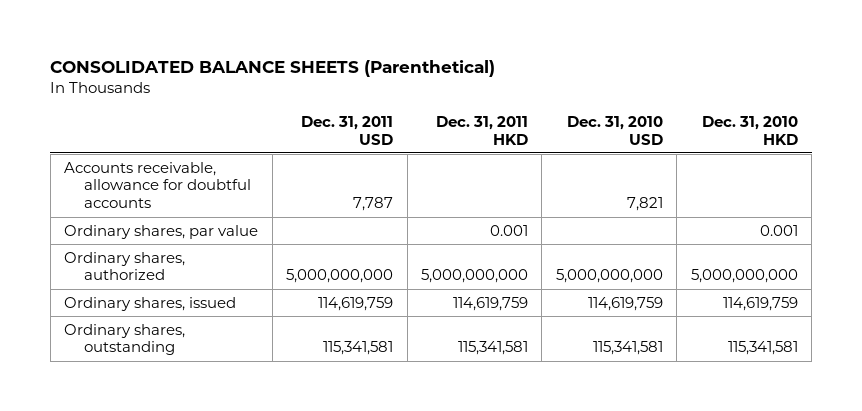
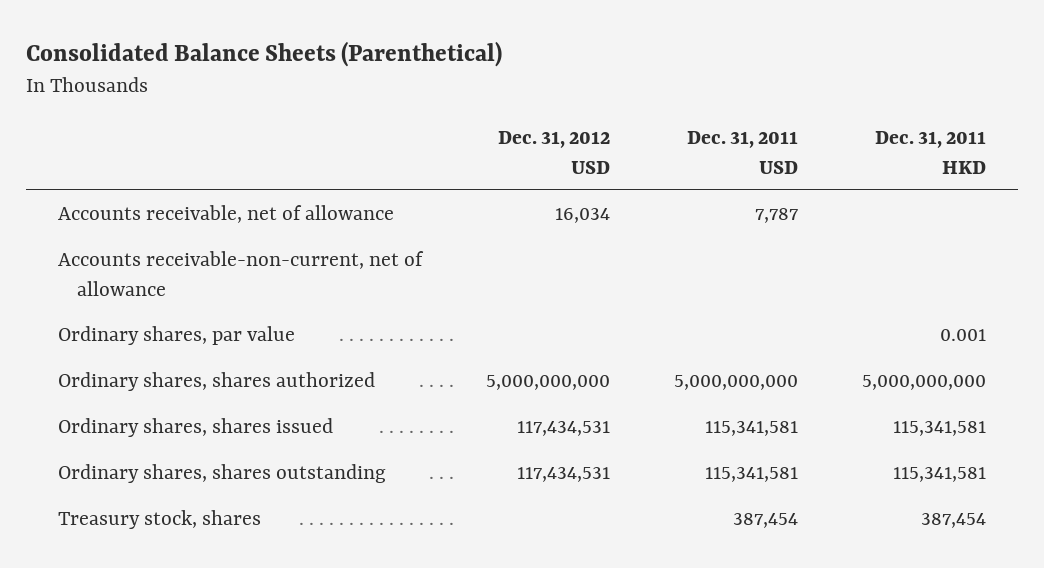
- CONSOLIDATED BALANCE SHEETS (Parenthetical)
+ Consolidated Balance Sheets (Parenthetical)
- | Dec. 31, 2011 USD | Dec. 31, 2011 HKD | Dec. 31, 2010 USD | Dec. 31, 2010 HKD
+ | Dec. 31, 2012 USD | Dec. 31, 2011 USD | Dec. 31, 2011 HKD
- Accounts receivable, allowance for doubtful accounts | 7,787 | | 7,821 |
+ Accounts receivable, net of allowance | 16,034 | 7,787 |
+ Accounts receivable-non-current, net of allowance
- Ordinary shares, authorized | 5,000,000,000 | 5,000,000,000 | 5,000,000,000 | 5,000,000,000
- Ordinary shares, issued | 114,619,759 | 114,619,759 | 114,619,759 | 114,619,759
- Ordinary shares, outstanding | 115,341,581 | 115,341,581 | 115,341,581 | 115,341,581
+ Ordinary shares, shares authorized | 5,000,000,000 | 5,000,000,000 | 5,000,000,000
+ Ordinary shares, shares issued | 117,434,531 | 115,341,581 | 115,341,581
+ Ordinary shares, shares outstanding | 117,434,531 | 115,341,581 | 115,341,581
+ Treasury stock, shares | | 387,454 | 387,454

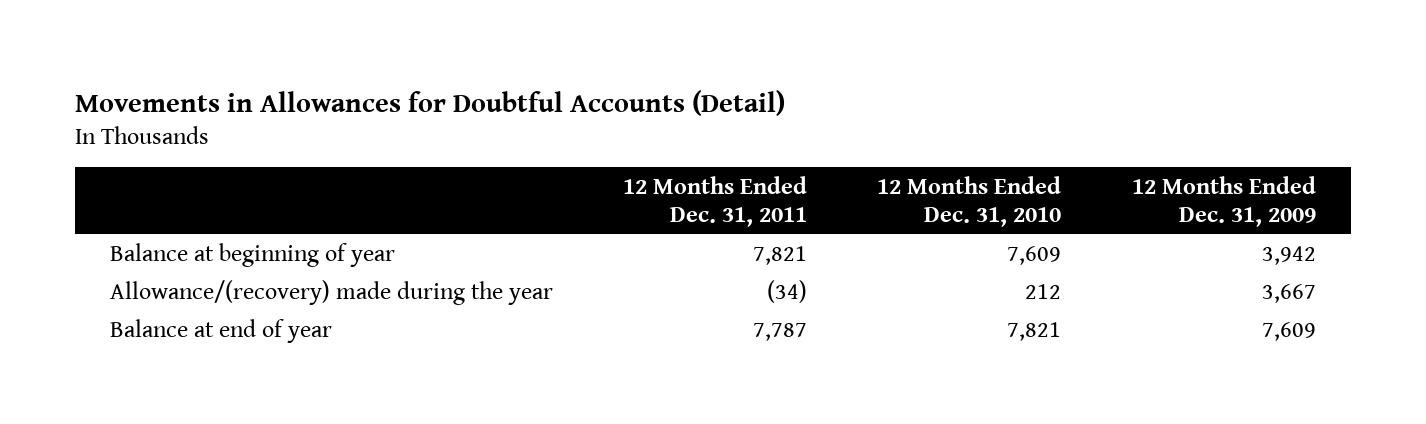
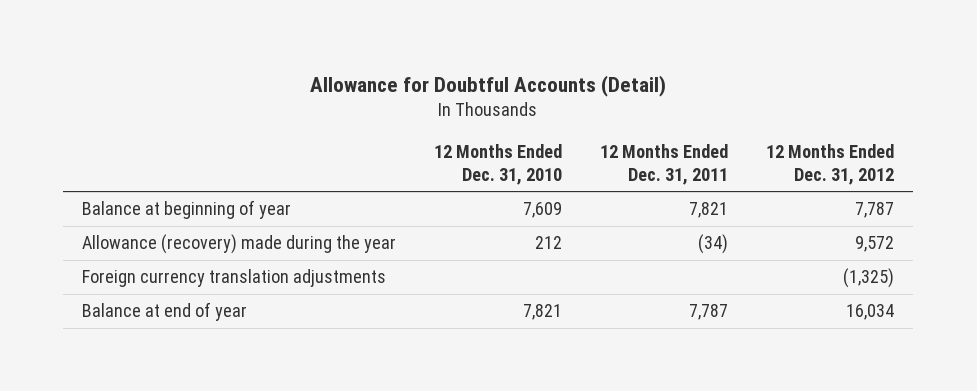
- Movements in Allowances for Doubtful Accounts (Detail)
+ Allowance for Doubtful Accounts (Detail)
- | 12 Months Ended Dec. 31, 2011 | 12 Months Ended Dec. 31, 2010 | 12 Months Ended Dec. 31, 2009
+ | 12 Months Ended Dec. 31, 2010 | 12 Months Ended Dec. 31, 2011 | 12 Months Ended Dec. 31, 2012
- Allowance/(recovery) made during the year | (34) | 212 | 3,667
+ Allowance (recovery) made during the year | 212 | (34) | 9,572
+ Foreign currency translation adjustments | | | (1,325)

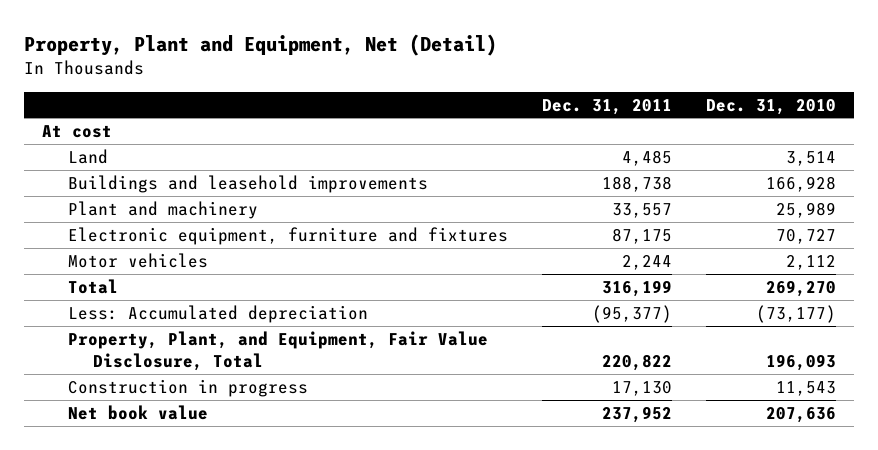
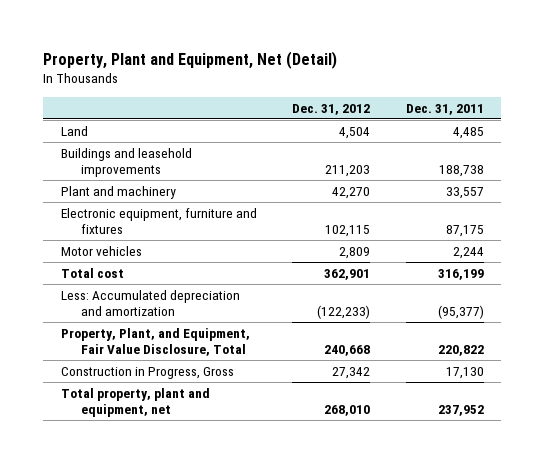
- | Dec. 31, 2011 | Dec. 31, 2010
+ | Dec. 31, 2012 | Dec. 31, 2011
- At cost
- Total | 316,199 | 269,270
- Less: Accumulated depreciation | (95,377) | (73,177)
+ Total cost | 362,901 | 316,199
+ Less: Accumulated depreciation and amortization | (122,233) | (95,377)
- Construction in progress | 17,130 | 11,543
- Net book value | 237,952 | 207,636
+ Construction in Progress, Gross | 27,342 | 17,130
+ Total property, plant and equipment, net | 268,010 | 237,952

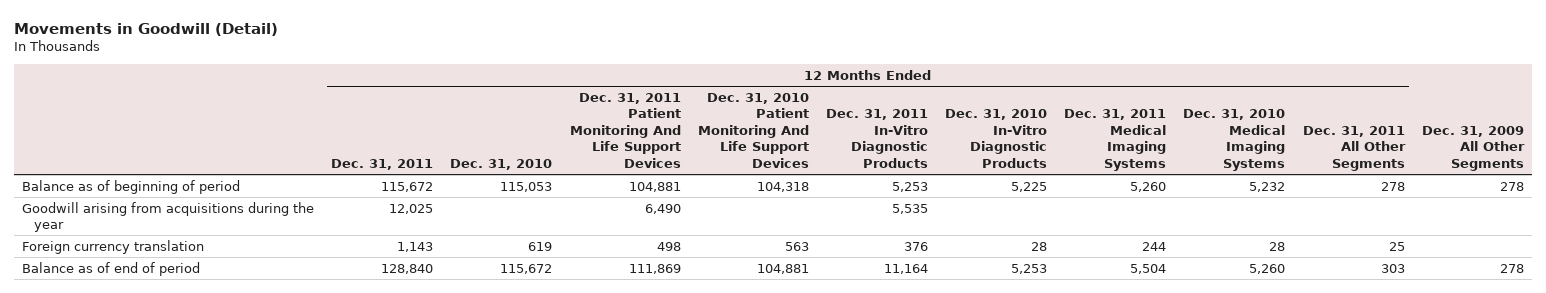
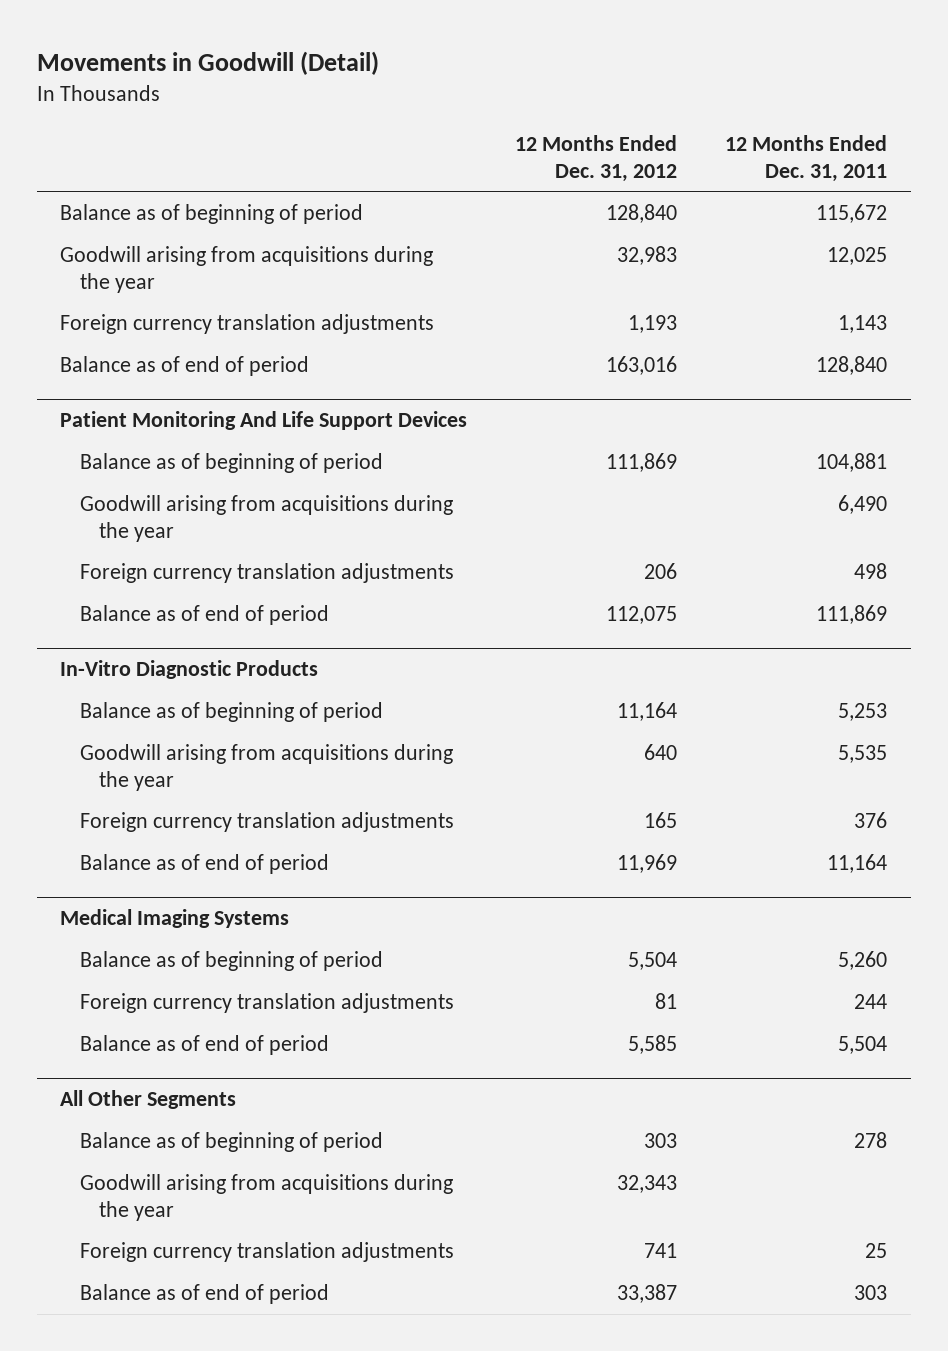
- | 12 Months Ended Dec. 31, 2011 | 12 Months Ended Dec. 31, 2010 | 12 Months Ended Dec. 31, 2011 Patient Monitoring And Life Support Devices | 12 Months Ended Dec. 31, 2010 Patient Monitoring And Life Support Devices | 12 Months Ended Dec. 31, 2011 In-Vitro Diagnostic Products | 12 Months Ended Dec. 31, 2010 In-Vitro Diagnostic Products | 12 Months Ended Dec. 31, 2011 Medical Imaging Systems | 12 Months Ended Dec. 31, 2010 Medical Imaging Systems | 12 Months Ended Dec. 31, 2011 All Other Segments | Dec. 31, 2009 All Other Segments
+ | 12 Months Ended Dec. 31, 2012 | 12 Months Ended Dec. 31, 2011
- Foreign currency translation | 1,143 | 619 | 498 | 563 | 376 | 28 | 244 | 28 | 25 |
+ Foreign currency translation adjustments | 1,193 | 1,143
+ Patient Monitoring And Life Support Devices
+ Balance as of beginning of period | 111,869 | 104,881
+ Goodwill arising from acquisitions during the year | | 6,490
+ Foreign currency translation adjustments | 206 | 498
+ Balance as of end of period | 112,075 | 111,869
+ In-Vitro Diagnostic Products
+ Balance as of beginning of period | 11,164 | 5,253
+ Goodwill arising from acquisitions during the year | 640 | 5,535
+ Foreign currency translation adjustments | 165 | 376
+ Balance as of end of period | 11,969 | 11,164
+ Medical Imaging Systems
+ Balance as of beginning of period | 5,504 | 5,260
+ Foreign currency translation adjustments | 81 | 244
+ Balance as of end of period | 5,585 | 5,504
+ All Other Segments
+ Balance as of beginning of period | 303 | 278
+ Goodwill arising from acquisitions during the year | 32,343 |
+ Foreign currency translation adjustments | 741 | 25
+ Balance as of end of period | 33,387 | 303

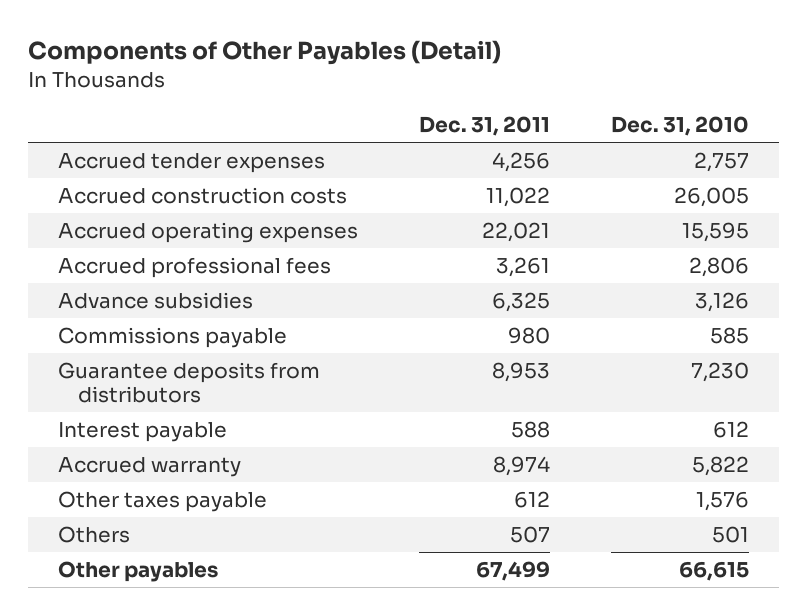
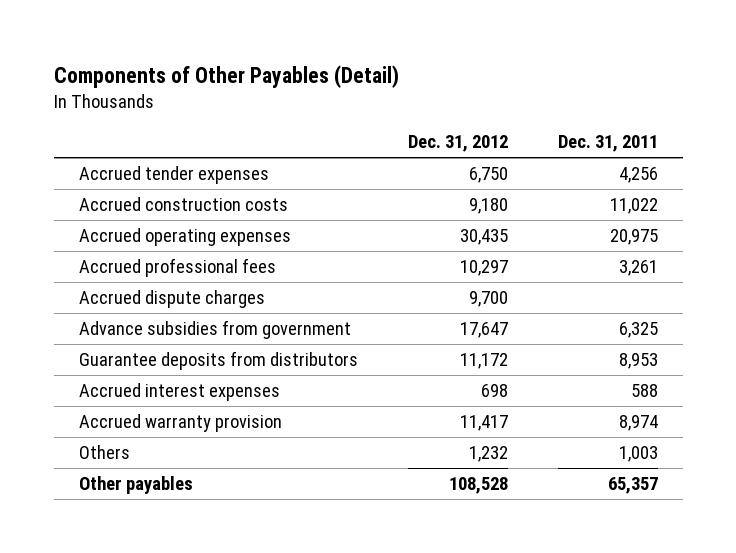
- | Dec. 31, 2011 | Dec. 31, 2010
+ | Dec. 31, 2012 | Dec. 31, 2011
- Accrued operating expenses | 22,021 | 15,595
+ Accrued operating expenses | 30,435 | 20,975
- Advance subsidies | 6,325 | 3,126
- Commissions payable | 980 | 585
+ Accrued dispute charges | 9,700 |
+ Advance subsidies from government | 17,647 | 6,325
- Interest payable | 588 | 612
- Accrued warranty | 8,974 | 5,822
- Other taxes payable | 612 | 1,576
- Others | 507 | 501
- Other payables | 67,499 | 66,615
+ Accrued interest expenses | 698 | 588
+ Accrued warranty provision | 11,417 | 8,974
+ Others | 1,232 | 1,003
+ Other payables | 108,528 | 65,357

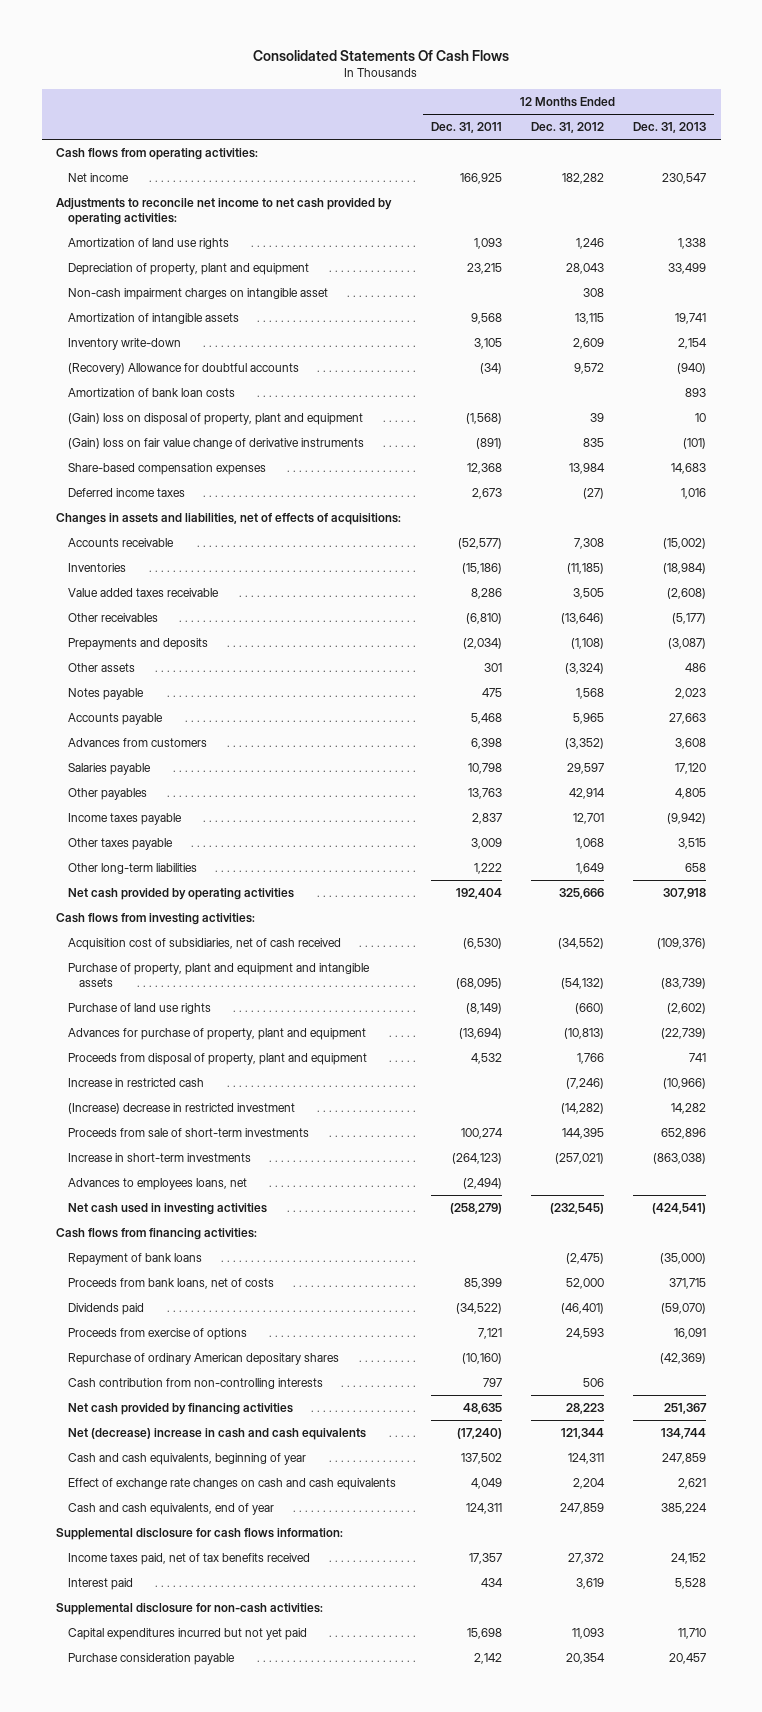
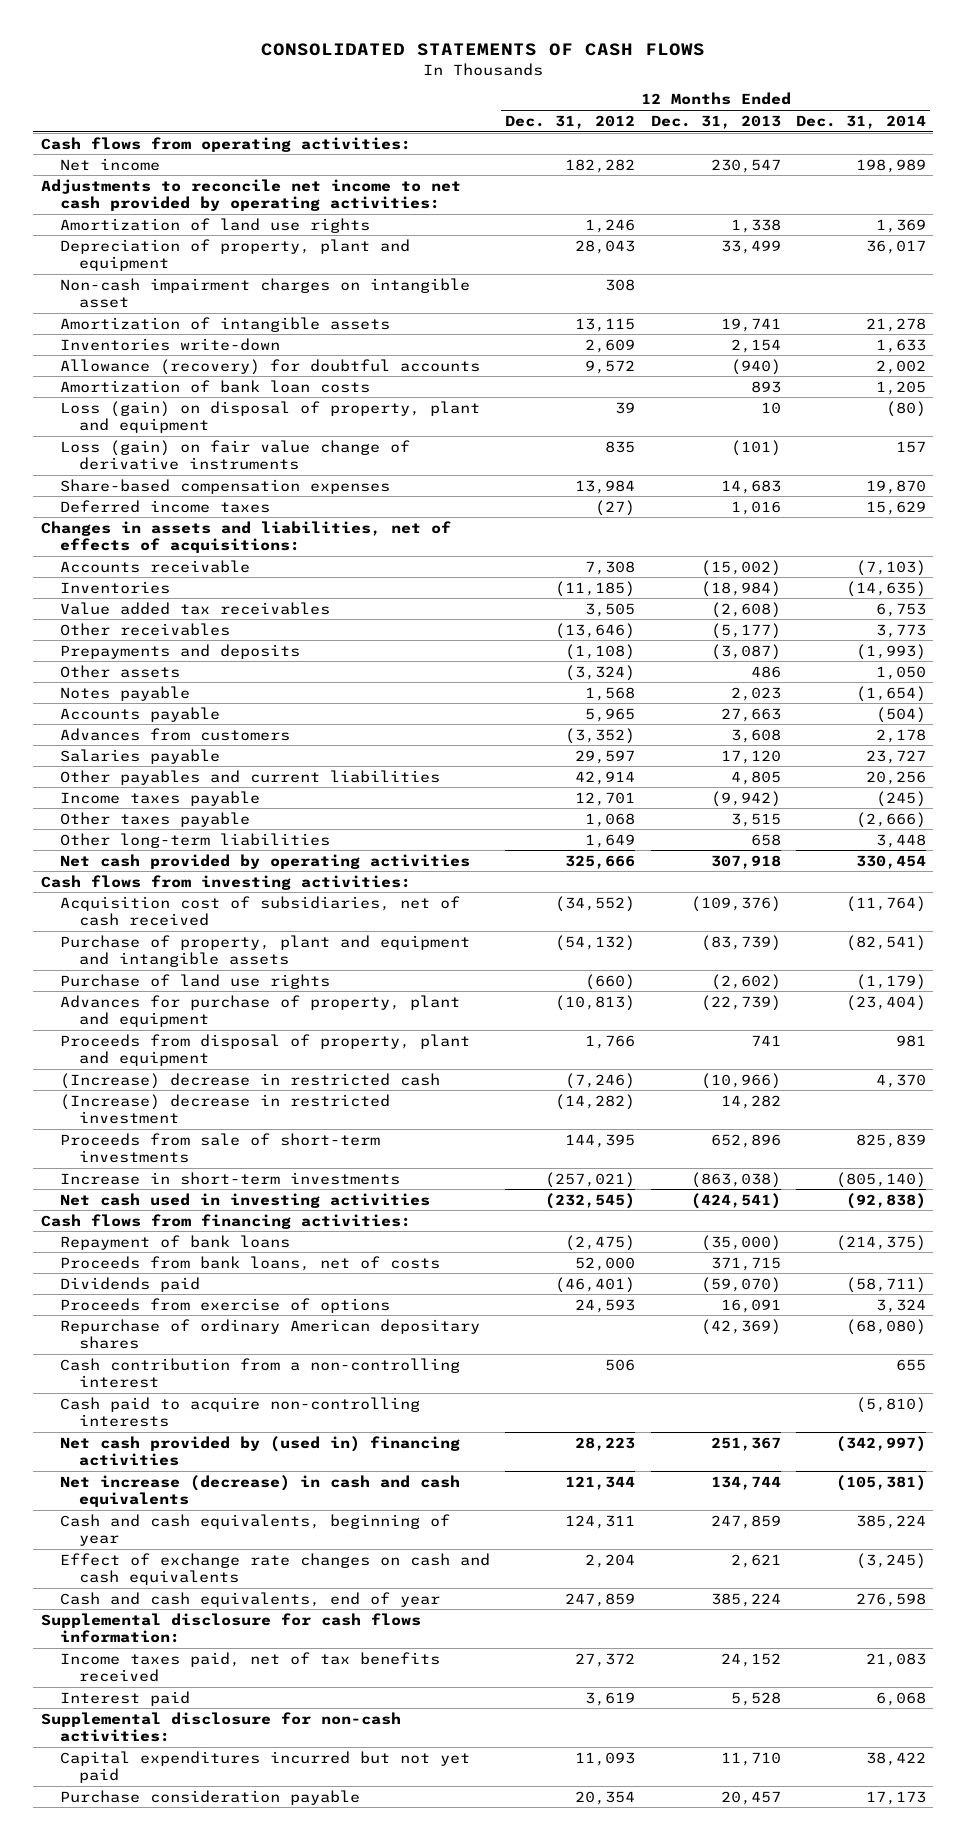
- Consolidated Statements Of Cash Flows
+ CONSOLIDATED STATEMENTS OF CASH FLOWS
- | 12 Months Ended Dec. 31, 2011 | 12 Months Ended Dec. 31, 2012 | 12 Months Ended Dec. 31, 2013
+ | 12 Months Ended Dec. 31, 2012 | 12 Months Ended Dec. 31, 2013 | 12 Months Ended Dec. 31, 2014
- Inventory write-down | 3,105 | 2,609 | 2,154
- (Recovery) Allowance for doubtful accounts | (34) | 9,572 | (940)
+ Inventories write-down | 2,609 | 2,154 | 1,633
+ Allowance (recovery) for doubtful accounts | 9,572 | (940) | 2,002
- (Gain) loss on disposal of property, plant and equipment | (1,568) | 39 | 10
- (Gain) loss on fair value change of derivative instruments | (891) | 835 | (101)
+ Loss (gain) on disposal of property, plant and equipment | 39 | 10 | (80)
+ Loss (gain) on fair value change of derivative instruments | 835 | (101) | 157
- Value added taxes receivable | 8,286 | 3,505 | (2,608)
+ Value added tax receivables | 3,505 | (2,608) | 6,753
- Other payables | 13,763 | 42,914 | 4,805
+ Other payables and current liabilities | 42,914 | 4,805 | 20,256
- Increase in restricted cash | | (7,246) | (10,966)
+ (Increase) decrease in restricted cash | (7,246) | (10,966) | 4,370
- Advances to employees loans, net | (2,494) | |
- Cash contribution from non-controlling interests | 797 | 506 |
- Net cash provided by financing activities | 48,635 | 28,223 | 251,367
- Net (decrease) increase in cash and cash equivalents | (17,240) | 121,344 | 134,744
+ Cash contribution from a non-controlling interest | 506 | | 655
+ Cash paid to acquire non-controlling interests | | | (5,810)
+ Net cash provided by (used in) financing activities | 28,223 | 251,367 | (342,997)
+ Net increase (decrease) in cash and cash equivalents | 121,344 | 134,744 | (105,381)

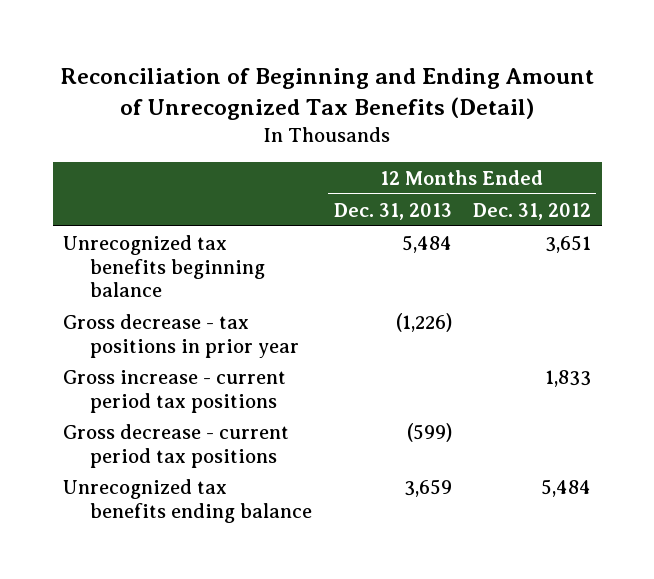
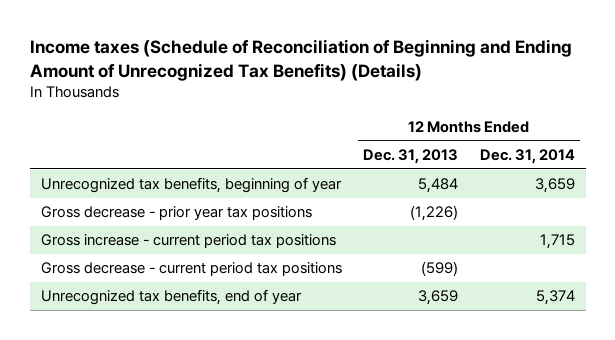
- Reconciliation of Beginning and Ending Amount of Unrecognized Tax Benefits (Detail)
+ Income taxes (Schedule of Reconciliation of Beginning and Ending Amount of Unrecognized Tax Benefits) (Details)
- | 12 Months Ended Dec. 31, 2013 | 12 Months Ended Dec. 31, 2012
+ | 12 Months Ended Dec. 31, 2013 | 12 Months Ended Dec. 31, 2014
- Unrecognized tax benefits beginning balance | 5,484 | 3,651
- Gross decrease - tax positions in prior year | (1,226) |
+ Unrecognized tax benefits, beginning of year | 5,484 | 3,659
+ Gross decrease - prior year tax positions | (1,226) |
- Unrecognized tax benefits ending balance | 3,659 | 5,484
+ Unrecognized tax benefits, end of year | 3,659 | 5,374

